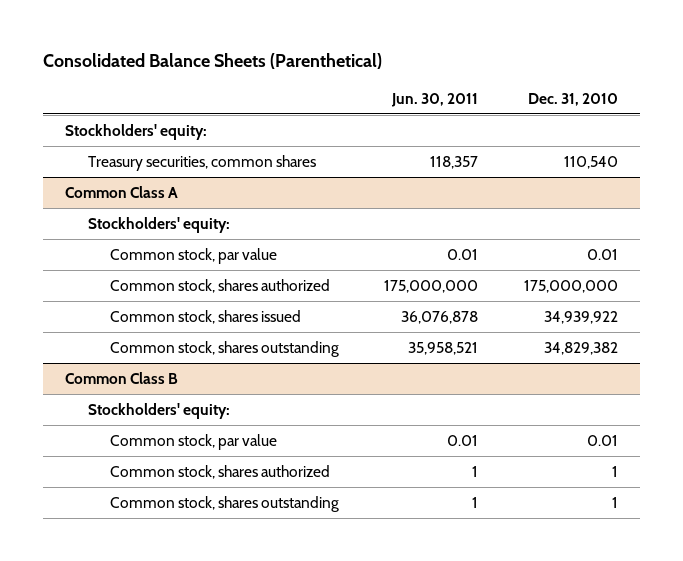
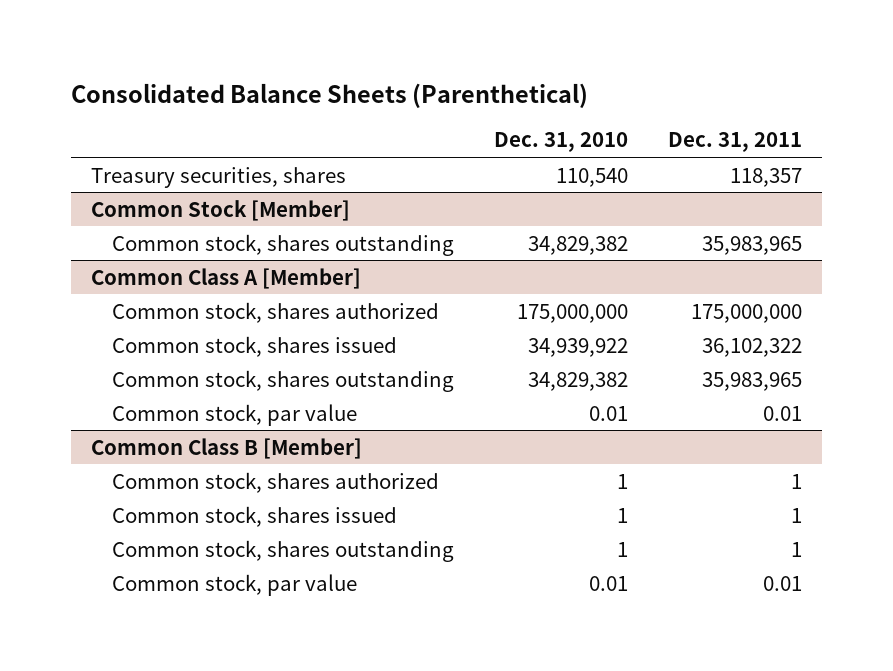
- | Jun. 30, 2011 | Dec. 31, 2010
+ | Dec. 31, 2010 | Dec. 31, 2011
- Stockholders' equity:
- Treasury securities, common shares | 118,357 | 110,540
- Common Class A
- Stockholders' equity:
- Common stock, par value | 0.01 | 0.01
+ Treasury securities, shares | 110,540 | 118,357
+ Common Stock [Member]
+ Common stock, shares outstanding | 34,829,382 | 35,983,965
+ Common Class A [Member]
- Common Class B
- Stockholders' equity:
+ Common Class B [Member]
+ Common stock, shares issued | 1 | 1
+ Common stock, par value | 0.01 | 0.01

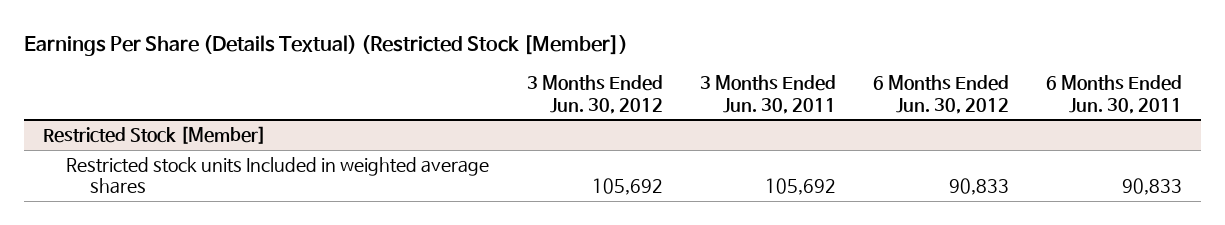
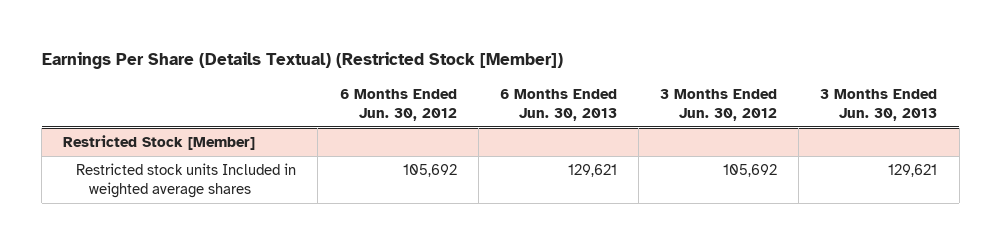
- | 3 Months Ended Jun. 30, 2012 | 3 Months Ended Jun. 30, 2011 | 6 Months Ended Jun. 30, 2012 | 6 Months Ended Jun. 30, 2011
+ | 6 Months Ended Jun. 30, 2012 | 6 Months Ended Jun. 30, 2013 | 3 Months Ended Jun. 30, 2012 | 3 Months Ended Jun. 30, 2013
@ Restricted Stock [Member]
- Restricted stock units Included in weighted average shares | 105,692 | 105,692 | 90,833 | 90,833
+ Restricted stock units Included in weighted average shares | 105,692 | 129,621 | 105,692 | 129,621

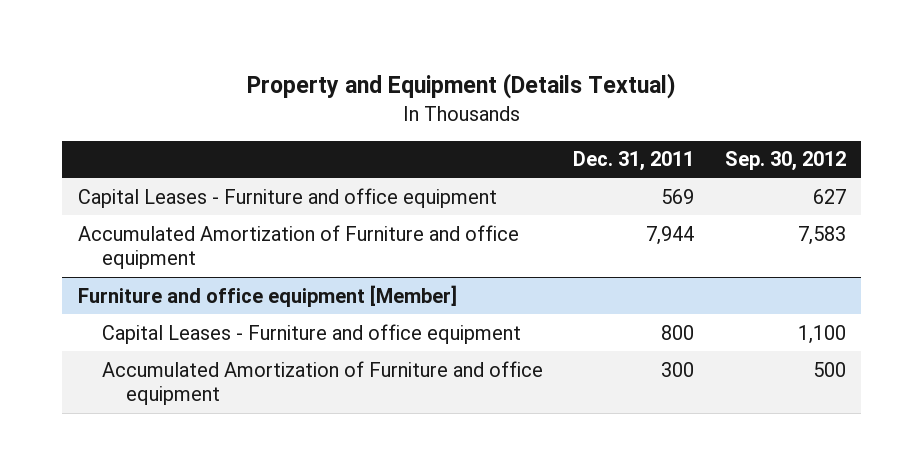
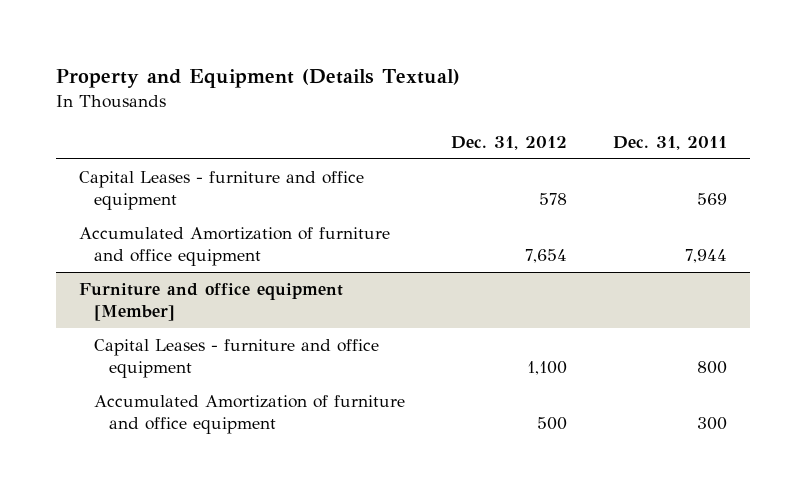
- | Dec. 31, 2011 | Sep. 30, 2012
+ | Dec. 31, 2012 | Dec. 31, 2011
- Capital Leases - Furniture and office equipment | 569 | 627
- Accumulated Amortization of Furniture and office equipment | 7,944 | 7,583
+ Capital Leases - furniture and office equipment | 578 | 569
+ Accumulated Amortization of furniture and office equipment | 7,654 | 7,944
@ Furniture and office equipment [Member]
- Capital Leases - Furniture and office equipment | 800 | 1,100
- Accumulated Amortization of Furniture and office equipment | 300 | 500
+ Capital Leases - furniture and office equipment | 1,100 | 800
+ Accumulated Amortization of furniture and office equipment | 500 | 300

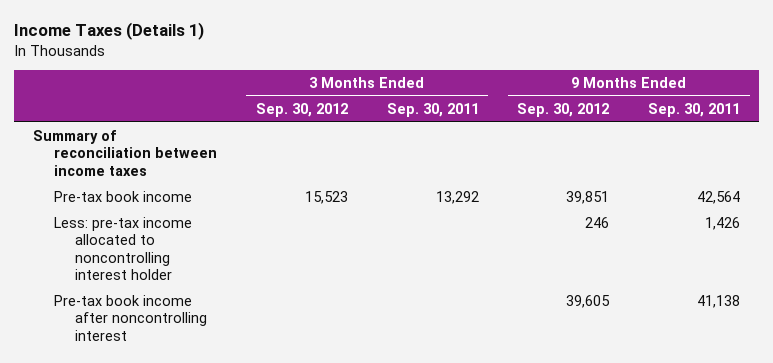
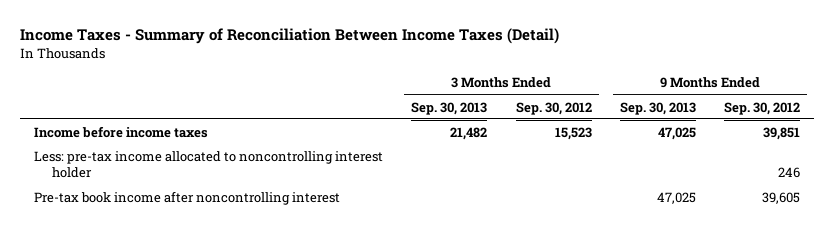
- Income Taxes (Details 1)
+ Income Taxes - Summary of Reconciliation Between Income Taxes (Detail)
- | 3 Months Ended Sep. 30, 2012 | 3 Months Ended Sep. 30, 2011 | 9 Months Ended Sep. 30, 2012 | 9 Months Ended Sep. 30, 2011
+ | 3 Months Ended Sep. 30, 2013 | 3 Months Ended Sep. 30, 2012 | 9 Months Ended Sep. 30, 2013 | 9 Months Ended Sep. 30, 2012
- Summary of reconciliation between income taxes
- Pre-tax book income | 15,523 | 13,292 | 39,851 | 42,564
+ Income before income taxes | 21,482 | 15,523 | 47,025 | 39,851

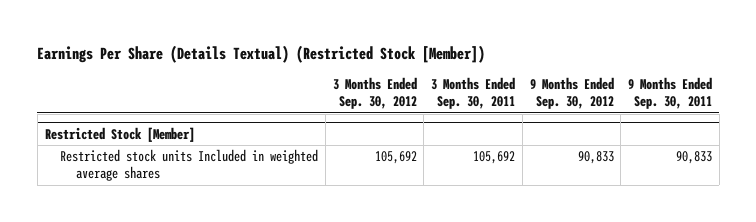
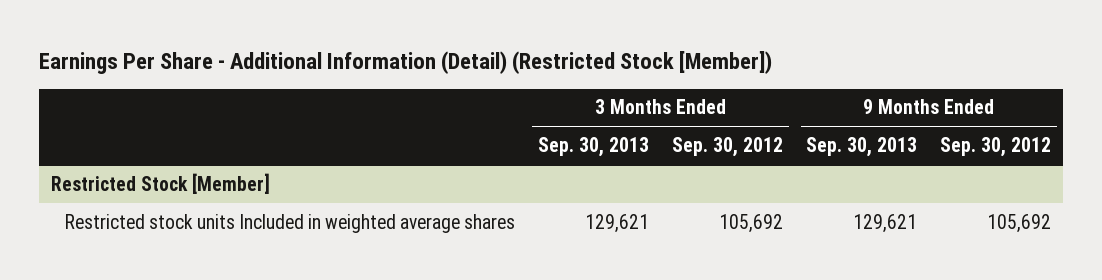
- Earnings Per Share (Details Textual) (Restricted Stock [Member])
+ Earnings Per Share - Additional Information (Detail) (Restricted Stock [Member])
- | 3 Months Ended Sep. 30, 2012 | 3 Months Ended Sep. 30, 2011 | 9 Months Ended Sep. 30, 2012 | 9 Months Ended Sep. 30, 2011
+ | 3 Months Ended Sep. 30, 2013 | 3 Months Ended Sep. 30, 2012 | 9 Months Ended Sep. 30, 2013 | 9 Months Ended Sep. 30, 2012
@ Restricted Stock [Member]
- Restricted stock units Included in weighted average shares | 105,692 | 105,692 | 90,833 | 90,833
+ Restricted stock units Included in weighted average shares | 129,621 | 105,692 | 129,621 | 105,692

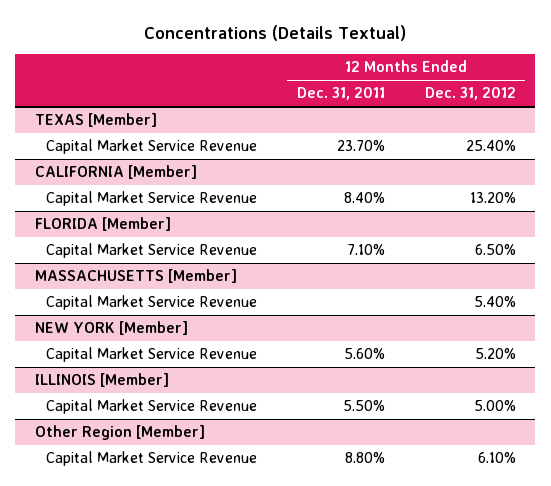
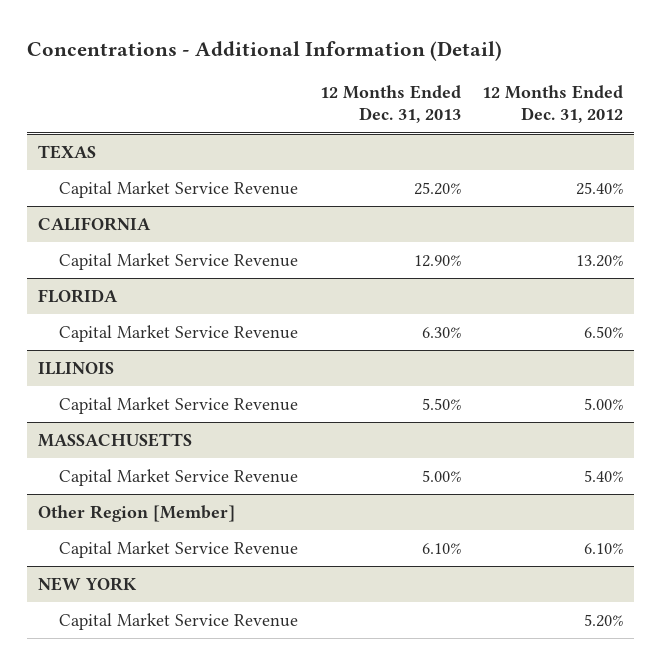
- Concentrations (Details Textual)
+ Concentrations - Additional Information (Detail)
- | 12 Months Ended Dec. 31, 2011 | 12 Months Ended Dec. 31, 2012
+ | 12 Months Ended Dec. 31, 2013 | 12 Months Ended Dec. 31, 2012
- TEXAS [Member]
+ TEXAS
- CALIFORNIA [Member]
+ CALIFORNIA
- FLORIDA [Member]
+ FLORIDA
- MASSACHUSETTS [Member]
- Capital Market Service Revenue | | 5.40%
- NEW YORK [Member]
- Capital Market Service Revenue | 5.60% | 5.20%
- ILLINOIS [Member]
+ ILLINOIS
+ MASSACHUSETTS
+ Capital Market Service Revenue | 5.00% | 5.40%
+ NEW YORK
+ Capital Market Service Revenue | | 5.20%

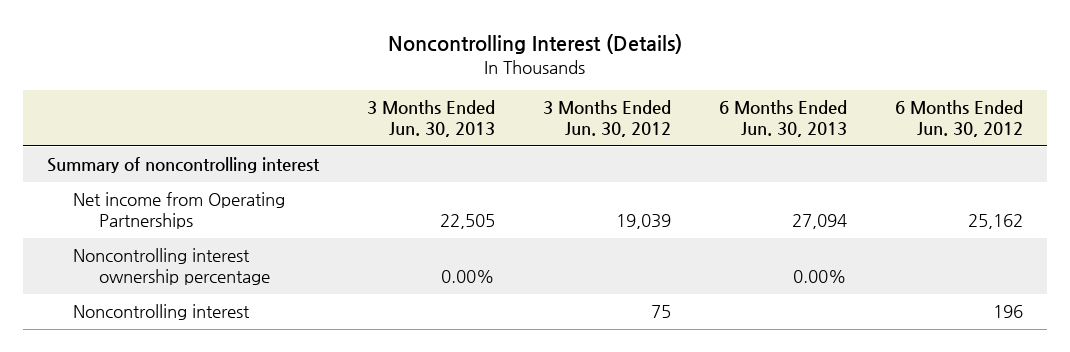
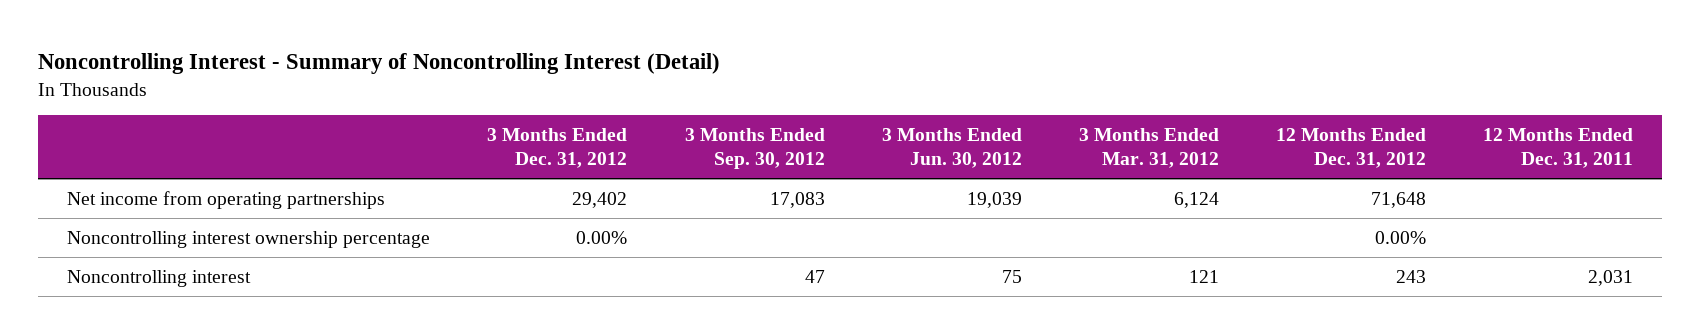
- Noncontrolling Interest (Details)
+ Noncontrolling Interest - Summary of Noncontrolling Interest (Detail)
- | 3 Months Ended Jun. 30, 2013 | 3 Months Ended Jun. 30, 2012 | 6 Months Ended Jun. 30, 2013 | 6 Months Ended Jun. 30, 2012
+ | 3 Months Ended Dec. 31, 2012 | 3 Months Ended Sep. 30, 2012 | 3 Months Ended Jun. 30, 2012 | 3 Months Ended Mar. 31, 2012 | 12 Months Ended Dec. 31, 2012 | 12 Months Ended Dec. 31, 2011
- Summary of noncontrolling interest
- Net income from Operating Partnerships | 22,505 | 19,039 | 27,094 | 25,162
+ Net income from operating partnerships | 29,402 | 17,083 | 19,039 | 6,124 | 71,648 |

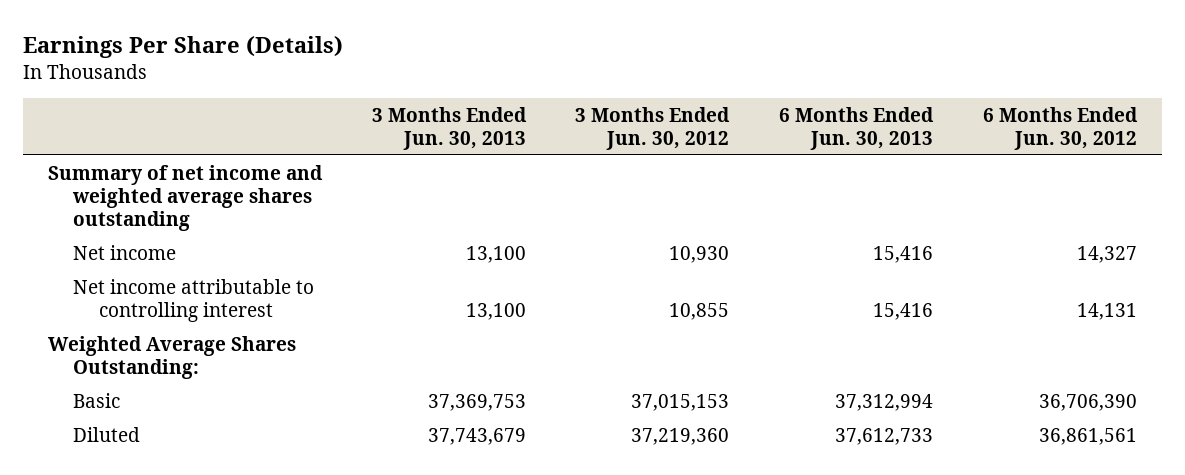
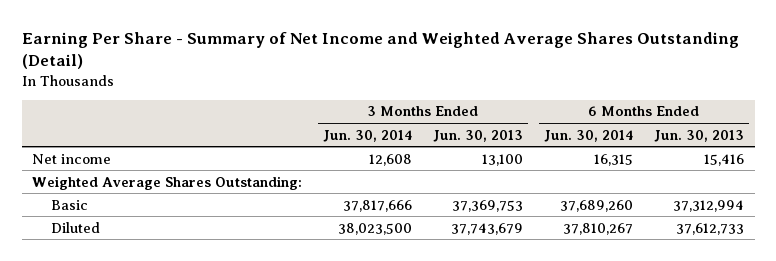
- Earnings Per Share (Details)
+ Earning Per Share - Summary of Net Income and Weighted Average Shares Outstanding (Detail)
- | 3 Months Ended Jun. 30, 2013 | 3 Months Ended Jun. 30, 2012 | 6 Months Ended Jun. 30, 2013 | 6 Months Ended Jun. 30, 2012
+ | 3 Months Ended Jun. 30, 2014 | 3 Months Ended Jun. 30, 2013 | 6 Months Ended Jun. 30, 2014 | 6 Months Ended Jun. 30, 2013
- Summary of net income and weighted average shares outstanding
- Net income attributable to controlling interest | 13,100 | 10,855 | 15,416 | 14,131

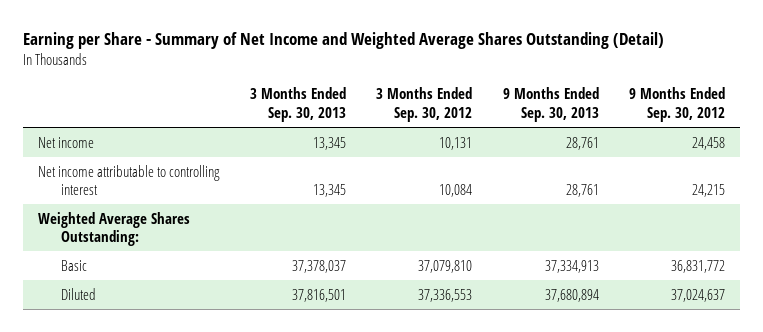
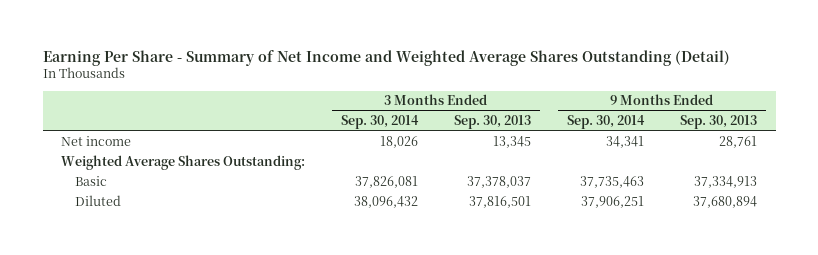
- Earning per Share - Summary of Net Income and Weighted Average Shares Outstanding (Detail)
+ Earning Per Share - Summary of Net Income and Weighted Average Shares Outstanding (Detail)
- | 3 Months Ended Sep. 30, 2013 | 3 Months Ended Sep. 30, 2012 | 9 Months Ended Sep. 30, 2013 | 9 Months Ended Sep. 30, 2012
+ | 3 Months Ended Sep. 30, 2014 | 3 Months Ended Sep. 30, 2013 | 9 Months Ended Sep. 30, 2014 | 9 Months Ended Sep. 30, 2013
- Net income attributable to controlling interest | 13,345 | 10,084 | 28,761 | 24,215

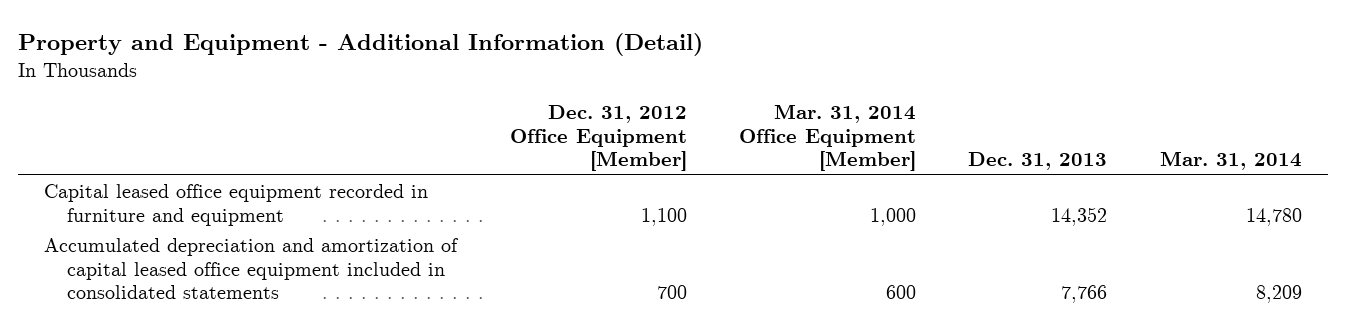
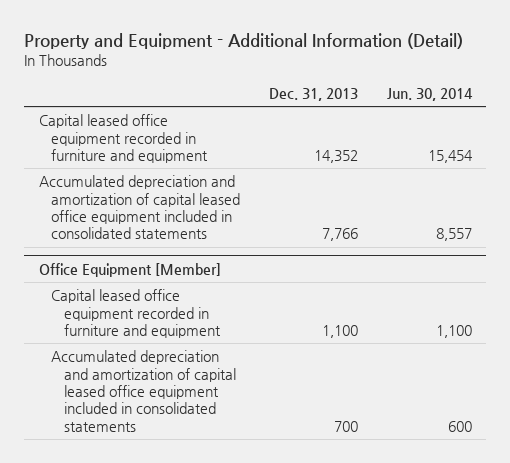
- | Dec. 31, 2012 Office Equipment [Member] | Mar. 31, 2014 Office Equipment [Member] | Dec. 31, 2013 | Mar. 31, 2014
+ | Dec. 31, 2013 | Jun. 30, 2014
+ Office Equipment [Member]
+ Capital leased office equipment recorded in furniture and equipment | 1,100 | 1,100
+ Accumulated depreciation and amortization of capital leased office equipment included in consolidated statements | 700 | 600

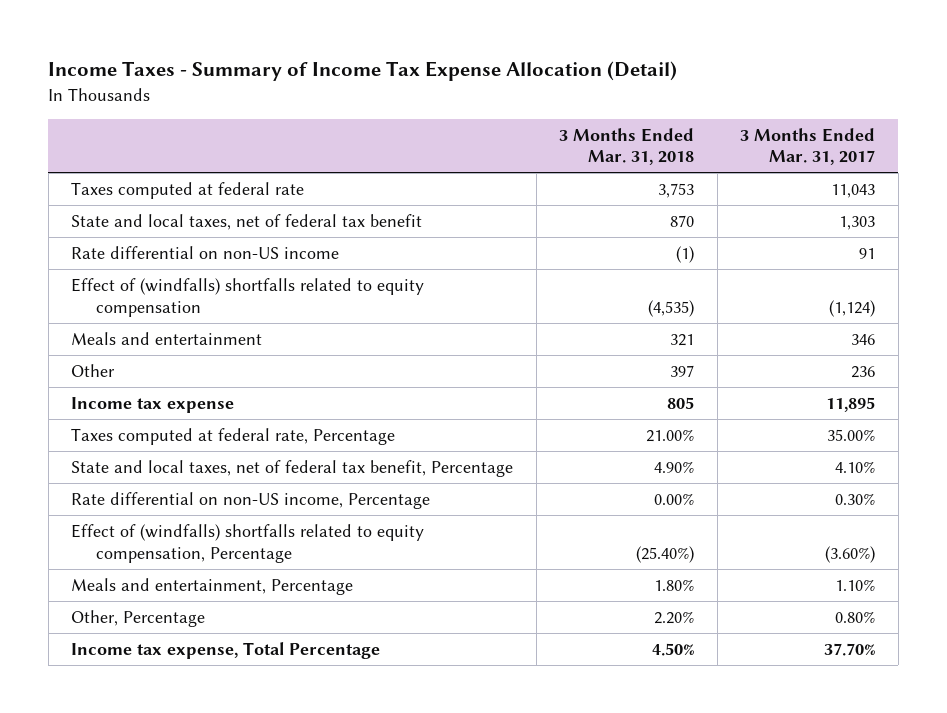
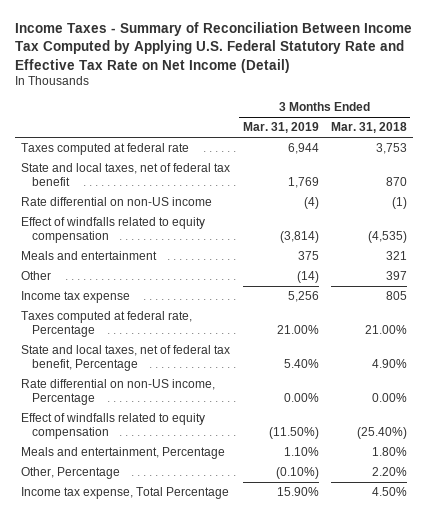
- Income Taxes - Summary of Income Tax Expense Allocation (Detail)
+ Income Taxes - Summary of Reconciliation Between Income Tax Computed by Applying U.S. Federal Statutory Rate and Effective Tax Rate on Net Income (Detail)
- | 3 Months Ended Mar. 31, 2018 | 3 Months Ended Mar. 31, 2017
+ | 3 Months Ended Mar. 31, 2019 | 3 Months Ended Mar. 31, 2018
- Effect of (windfalls) shortfalls related to equity compensation | (4,535) | (1,124)
+ Effect of windfalls related to equity compensation | (3,814) | (4,535)
- Effect of (windfalls) shortfalls related to equity compensation, Percentage | (25.40%) | (3.60%)
+ Effect of windfalls related to equity compensation | (11.50%) | (25.40%)

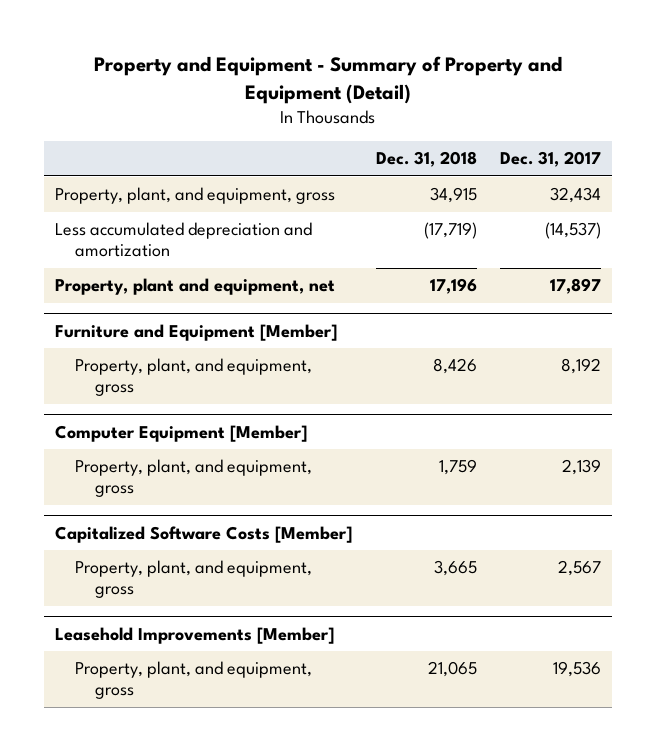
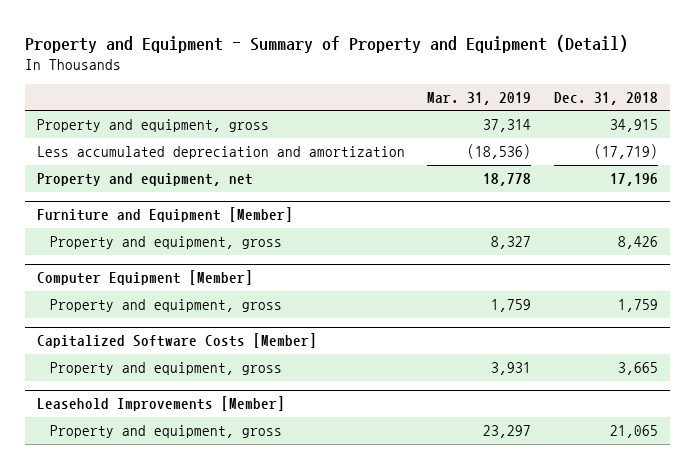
- | Dec. 31, 2018 | Dec. 31, 2017
+ | Mar. 31, 2019 | Dec. 31, 2018
- Property, plant, and equipment, gross | 34,915 | 32,434
+ Property and equipment, gross | 37,314 | 34,915
- Property, plant and equipment, net | 17,196 | 17,897
+ Property and equipment, net | 18,778 | 17,196
@ Furniture and Equipment [Member]
- Property, plant, and equipment, gross | 8,426 | 8,192
+ Property and equipment, gross | 8,327 | 8,426
@ Computer Equipment [Member]
- Property, plant, and equipment, gross | 1,759 | 2,139
+ Property and equipment, gross | 1,759 | 1,759
@ Capitalized Software Costs [Member]
- Property, plant, and equipment, gross | 3,665 | 2,567
+ Property and equipment, gross | 3,931 | 3,665
@ Leasehold Improvements [Member]
- Property, plant, and equipment, gross | 21,065 | 19,536
+ Property and equipment, gross | 23,297 | 21,065

